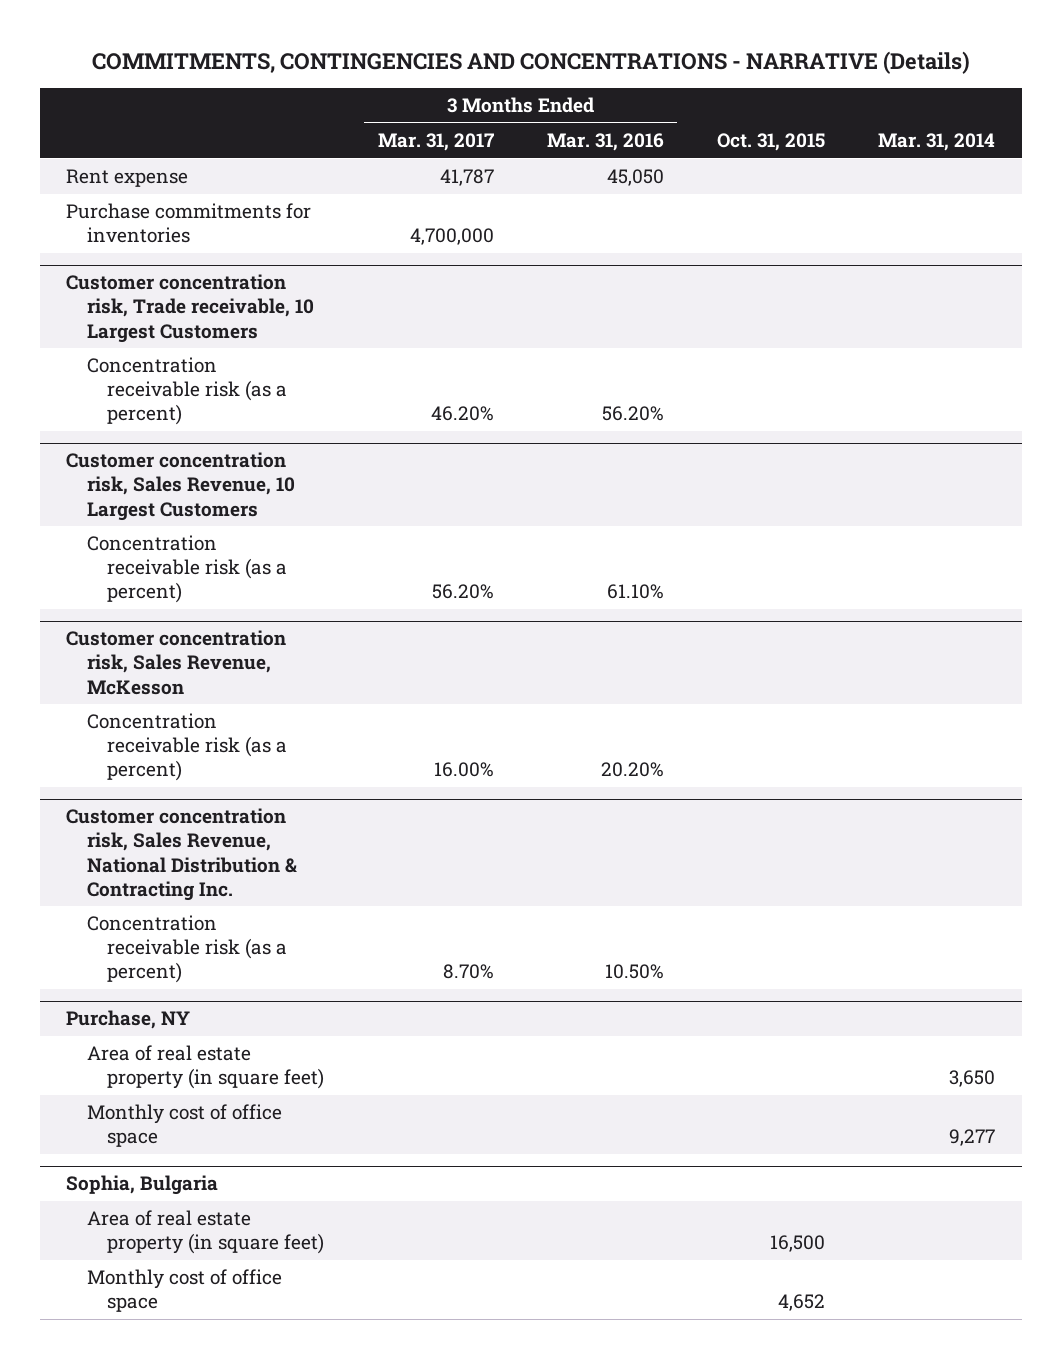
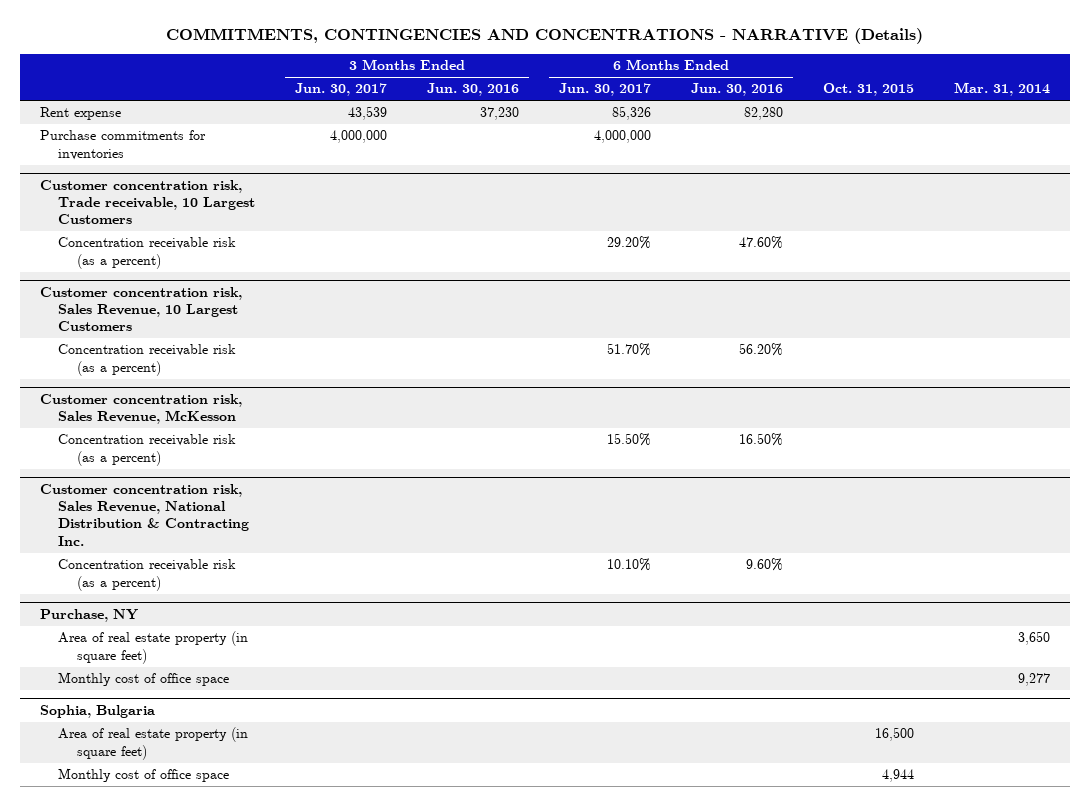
- | 3 Months Ended Mar. 31, 2017 | 3 Months Ended Mar. 31, 2016 | Oct. 31, 2015 | Mar. 31, 2014
+ | 3 Months Ended Jun. 30, 2017 | 3 Months Ended Jun. 30, 2016 | 6 Months Ended Jun. 30, 2017 | 6 Months Ended Jun. 30, 2016 | Oct. 31, 2015 | Mar. 31, 2014
@ Sophia, Bulgaria
- Monthly cost of office space | | | 4,652 |
+ Monthly cost of office space | | | | | 4,944 |

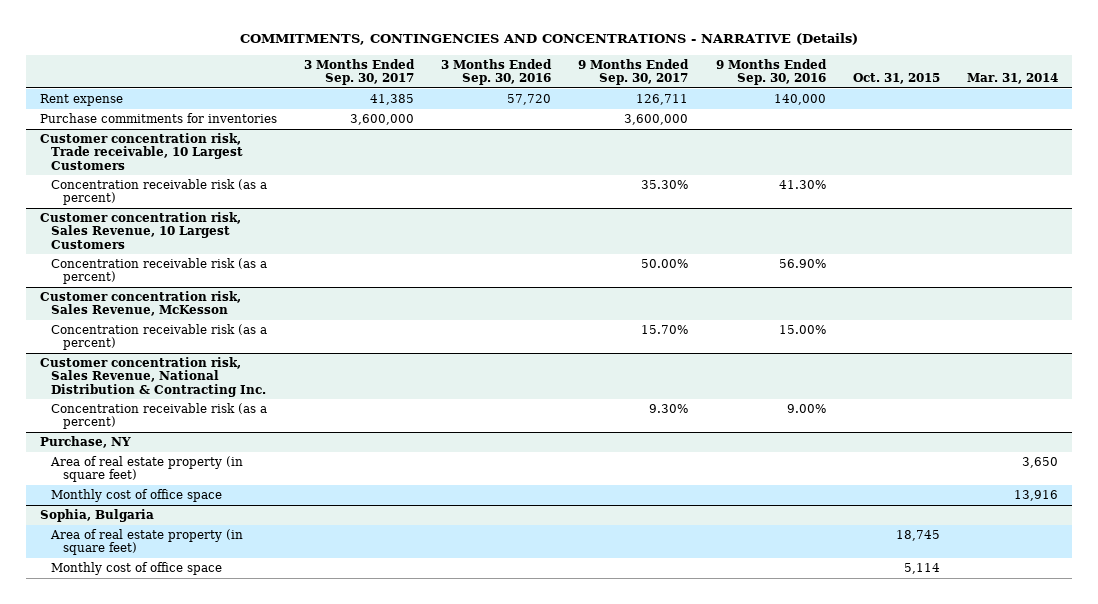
- | 3 Months Ended Jun. 30, 2017 | 3 Months Ended Jun. 30, 2016 | 6 Months Ended Jun. 30, 2017 | 6 Months Ended Jun. 30, 2016 | Oct. 31, 2015 | Mar. 31, 2014
+ | 3 Months Ended Sep. 30, 2017 | 3 Months Ended Sep. 30, 2016 | 9 Months Ended Sep. 30, 2017 | 9 Months Ended Sep. 30, 2016 | Oct. 31, 2015 | Mar. 31, 2014
@ Purchase, NY
- Monthly cost of office space | | | | | | 9,277
+ Monthly cost of office space | | | | | | 13,916
@ Sophia, Bulgaria
- Area of real estate property (in square feet) | | | | | 16,500 |
- Monthly cost of office space | | | | | 4,944 |
+ Area of real estate property (in square feet) | | | | | 18,745 |
+ Monthly cost of office space | | | | | 5,114 |

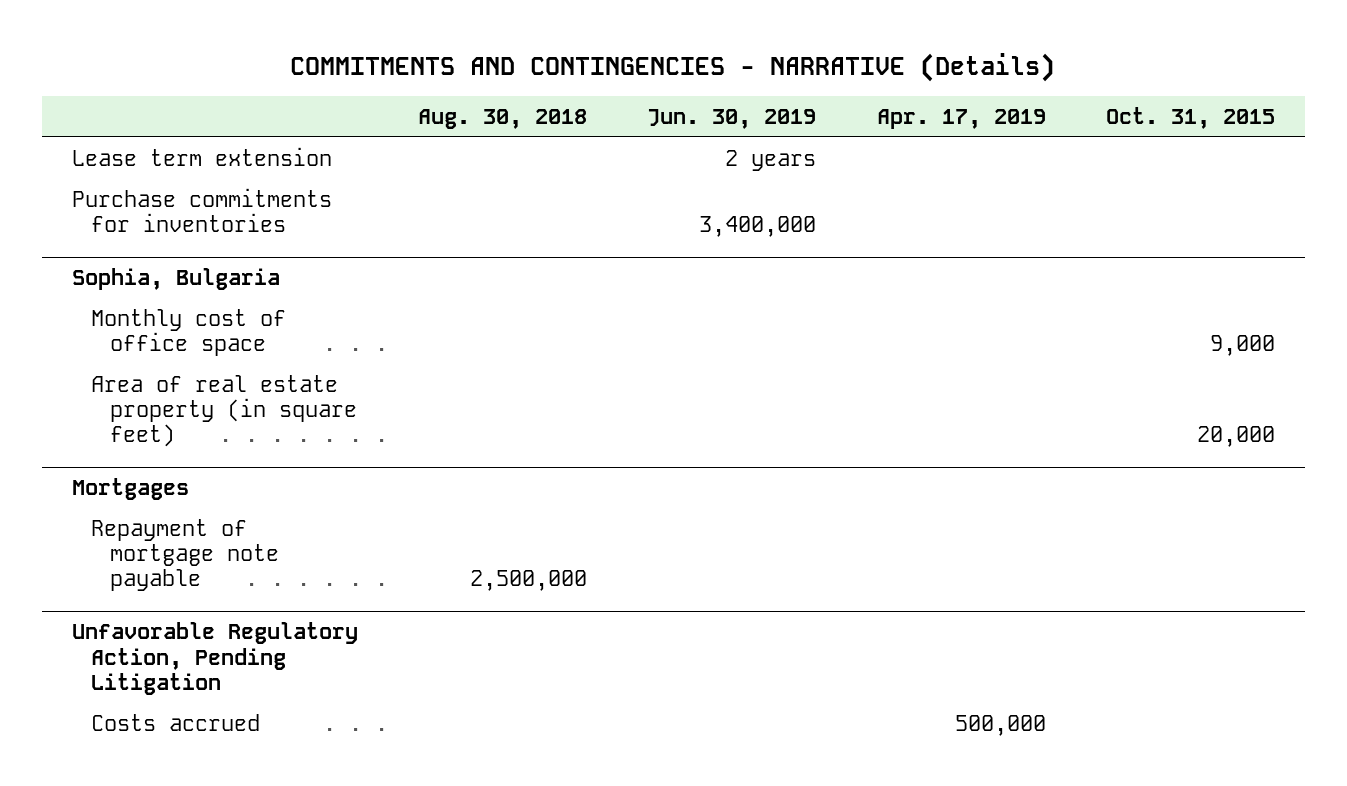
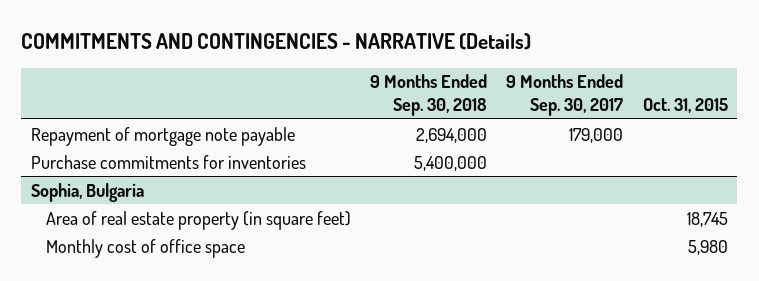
- | Aug. 30, 2018 | Jun. 30, 2019 | Apr. 17, 2019 | Oct. 31, 2015
+ | 9 Months Ended Sep. 30, 2018 | 9 Months Ended Sep. 30, 2017 | Oct. 31, 2015
- Lease term extension | | 2 years | |
+ Repayment of mortgage note payable | 2,694,000 | 179,000 |
@ Sophia, Bulgaria
- Monthly cost of office space | | | | 9,000
- Area of real estate property (in square feet) | | | | 20,000
- Mortgages
- Repayment of mortgage note payable | 2,500,000 | | |
- Unfavorable Regulatory Action, Pending Litigation
- Costs accrued | | | 500,000 |
@ Sophia, Bulgaria
+ Area of real estate property (in square feet) | | | 18,745
+ Monthly cost of office space | | | 5,980

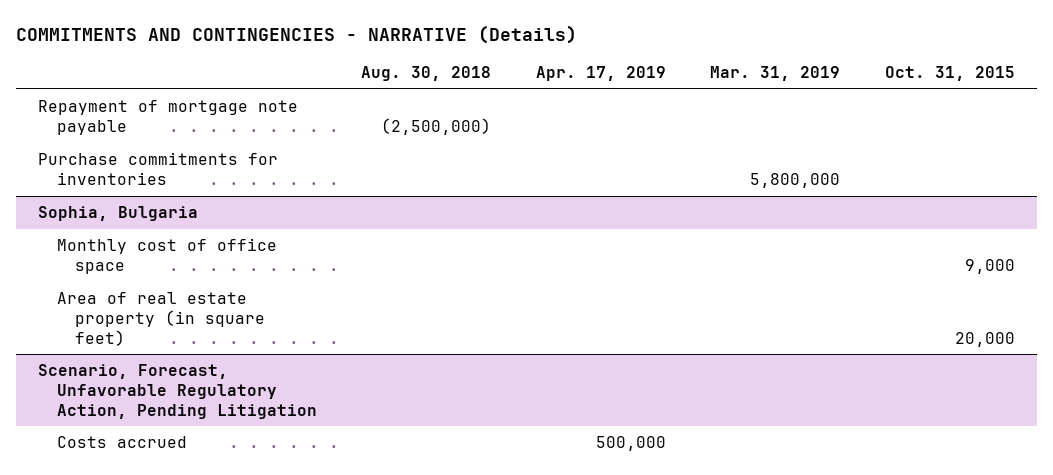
- | 9 Months Ended Sep. 30, 2018 | 9 Months Ended Sep. 30, 2017 | Oct. 31, 2015
+ | Aug. 30, 2018 | Apr. 17, 2019 | Mar. 31, 2019 | Oct. 31, 2015
@ Sophia, Bulgaria
- Area of real estate property (in square feet) | | | 18,745
- Monthly cost of office space | | | 5,980
+ Monthly cost of office space | | | | 9,000
+ Area of real estate property (in square feet) | | | | 20,000
+ Scenario, Forecast, Unfavorable Regulatory Action, Pending Litigation
+ Costs accrued | | 500,000 | |

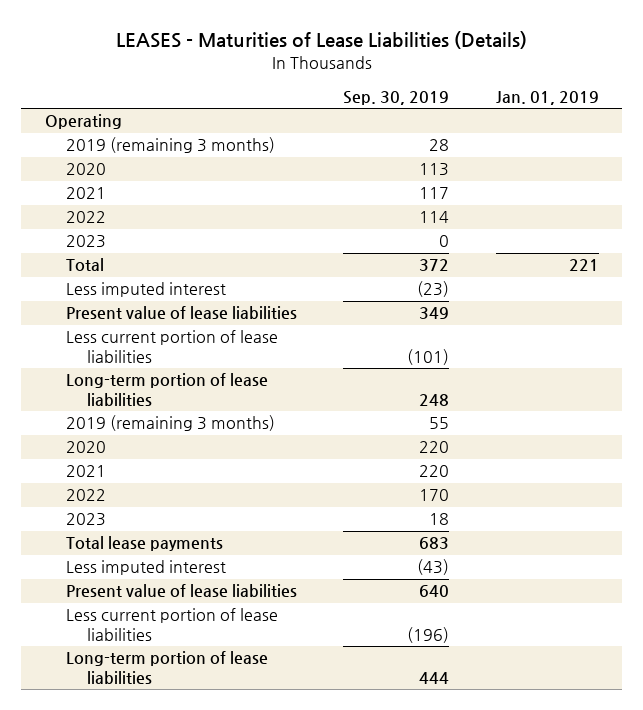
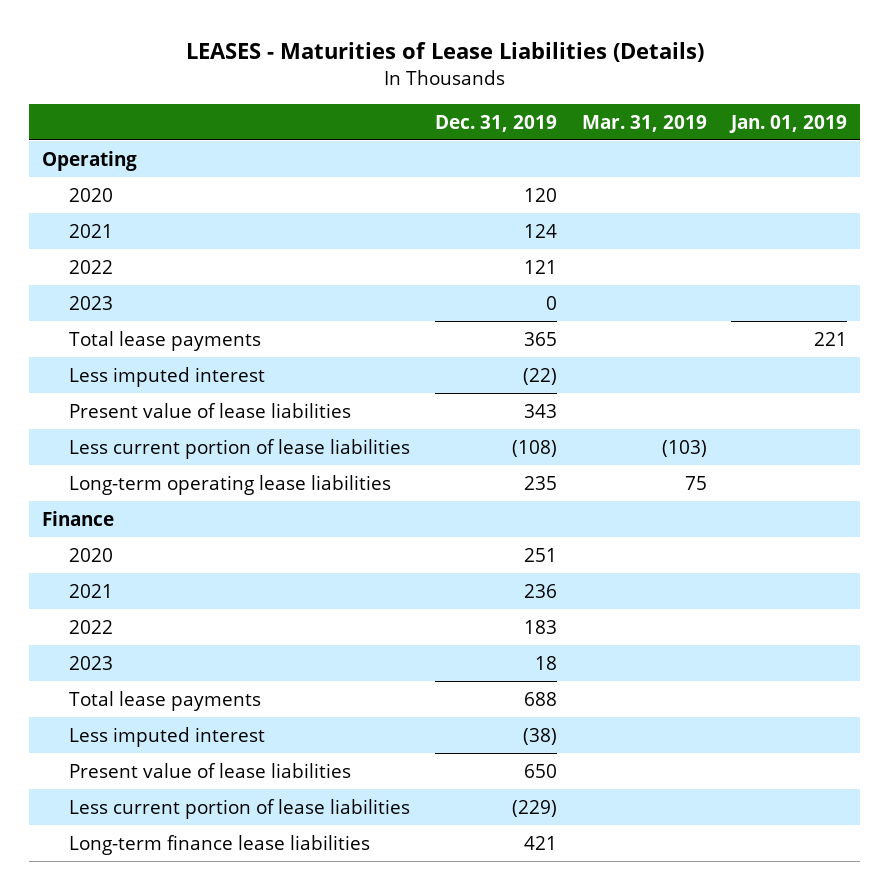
- | Sep. 30, 2019 | Jan. 01, 2019
+ | Dec. 31, 2019 | Mar. 31, 2019 | Jan. 01, 2019
- 2019 (remaining 3 months) | 28 |
- Total | 372 | 221
+ Total lease payments | 365 | | 221
- Long-term portion of lease liabilities | 248 |
- 2019 (remaining 3 months) | 55 |
+ Long-term operating lease liabilities | 235 | 75 |
+ Finance
- Long-term portion of lease liabilities | 444 |
+ Long-term finance lease liabilities | 421 | |

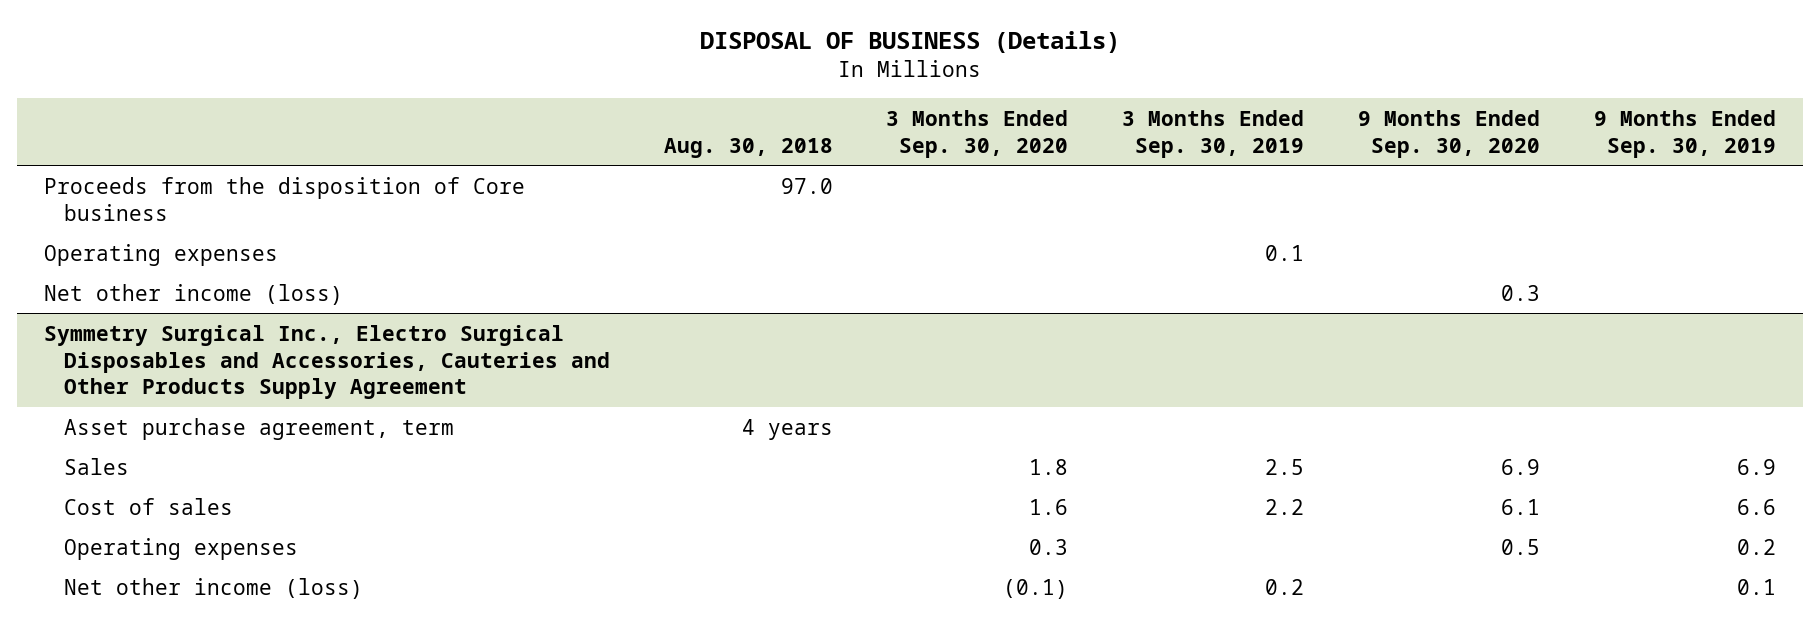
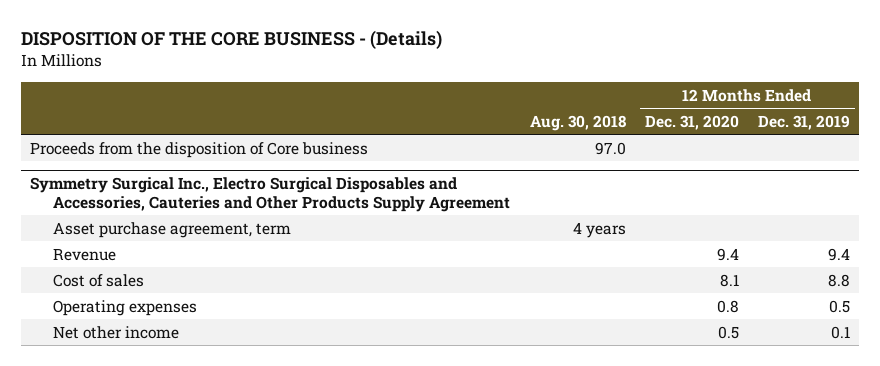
- DISPOSAL OF BUSINESS (Details)
+ DISPOSITION OF THE CORE BUSINESS - (Details)
- | Aug. 30, 2018 | 3 Months Ended Sep. 30, 2020 | 3 Months Ended Sep. 30, 2019 | 9 Months Ended Sep. 30, 2020 | 9 Months Ended Sep. 30, 2019
+ | Aug. 30, 2018 | 12 Months Ended Dec. 31, 2020 | 12 Months Ended Dec. 31, 2019
- Operating expenses | | | 0.1 | |
- Net other income (loss) | | | | 0.3 |
@ Symmetry Surgical Inc., Electro Surgical Disposables and Accessories, Cauteries and Other Products Supply Agreement
- Sales | | 1.8 | 2.5 | 6.9 | 6.9
+ Revenue | | 9.4 | 9.4
- Net other income (loss) | | (0.1) | 0.2 | | 0.1
+ Net other income | | 0.5 | 0.1

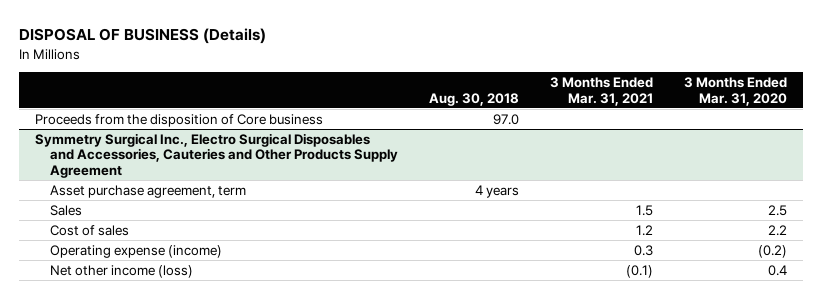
- DISPOSITION OF THE CORE BUSINESS - (Details)
+ DISPOSAL OF BUSINESS (Details)
- | Aug. 30, 2018 | 12 Months Ended Dec. 31, 2020 | 12 Months Ended Dec. 31, 2019
+ | Aug. 30, 2018 | 3 Months Ended Mar. 31, 2021 | 3 Months Ended Mar. 31, 2020
@ Symmetry Surgical Inc., Electro Surgical Disposables and Accessories, Cauteries and Other Products Supply Agreement
- Revenue | | 9.4 | 9.4
+ Sales | | 1.5 | 2.5
- Operating expenses | | 0.8 | 0.5
- Net other income | | 0.5 | 0.1
+ Operating expense (income) | | 0.3 | (0.2)
+ Net other income (loss) | | (0.1) | 0.4

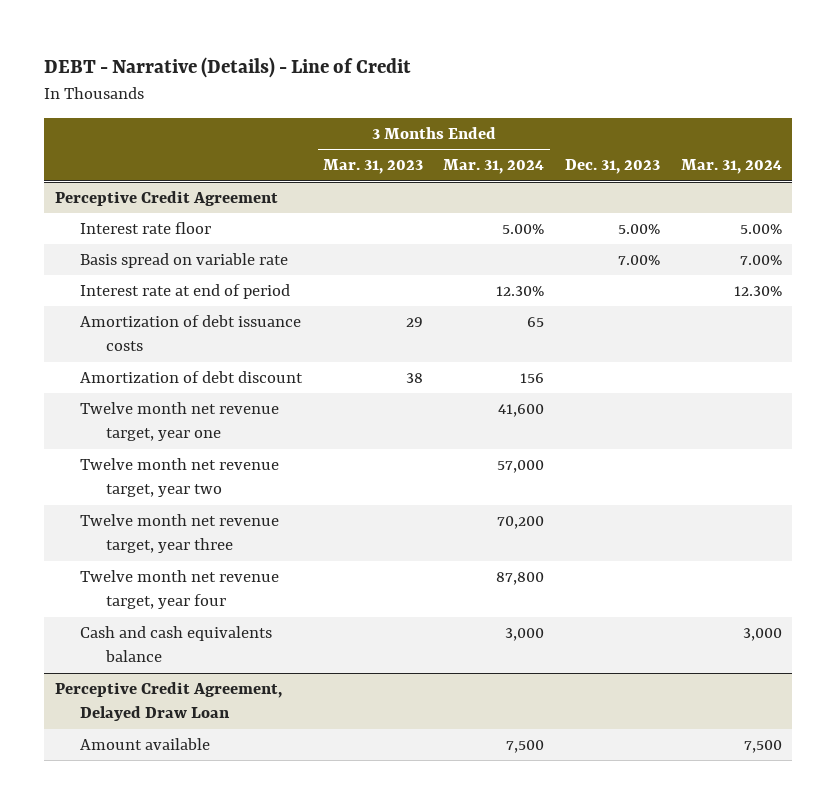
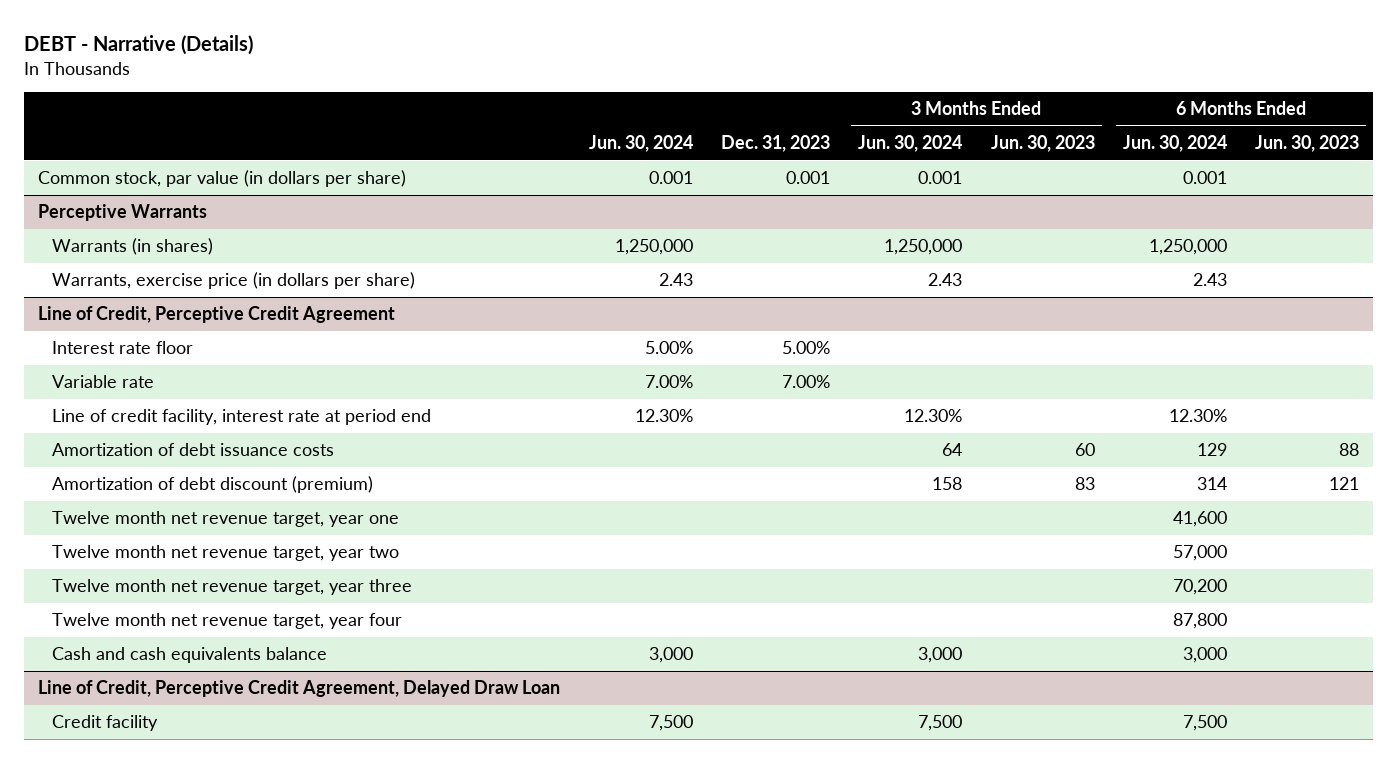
- DEBT - Narrative (Details) - Line of Credit
+ DEBT - Narrative (Details)
- | 3 Months Ended Mar. 31, 2023 | 3 Months Ended Mar. 31, 2024 | Dec. 31, 2023 | Mar. 31, 2024
+ | Jun. 30, 2024 | Dec. 31, 2023 | 3 Months Ended Jun. 30, 2024 | 3 Months Ended Jun. 30, 2023 | 6 Months Ended Jun. 30, 2024 | 6 Months Ended Jun. 30, 2023
- Perceptive Credit Agreement
+ Common stock, par value (in dollars per share) | 0.001 | 0.001 | 0.001 | | 0.001 |
+ Perceptive Warrants
+ Warrants (in shares) | 1,250,000 | | 1,250,000 | | 1,250,000 |
+ Warrants, exercise price (in dollars per share) | 2.43 | | 2.43 | | 2.43 |
+ Line of Credit, Perceptive Credit Agreement
- Basis spread on variable rate | | | 7.00% | 7.00%
- Interest rate at end of period | | 12.30% | | 12.30%
+ Variable rate | 7.00% | 7.00% | | | |
+ Line of credit facility, interest rate at period end | 12.30% | | 12.30% | | 12.30% |
- Amortization of debt discount | 38 | 156 | |
+ Amortization of debt discount (premium) | | | 158 | 83 | 314 | 121
- Perceptive Credit Agreement, Delayed Draw Loan
- Amount available | | 7,500 | | 7,500
+ Line of Credit, Perceptive Credit Agreement, Delayed Draw Loan
+ Credit facility | 7,500 | | 7,500 | | 7,500 |

